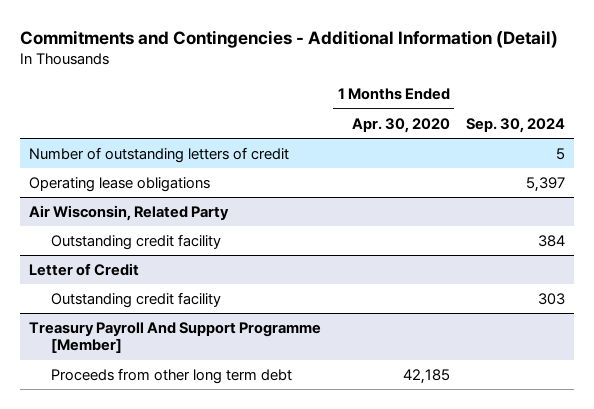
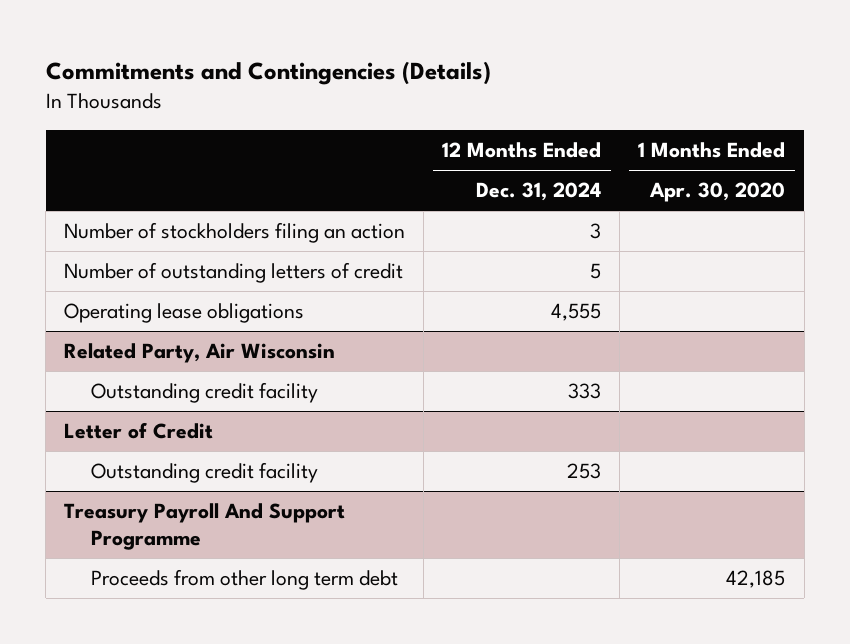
- Commitments and Contingencies - Additional Information (Detail)
+ Commitments and Contingencies (Details)
- | 1 Months Ended Apr. 30, 2020 | Sep. 30, 2024
+ | 12 Months Ended Dec. 31, 2024 | 1 Months Ended Apr. 30, 2020
+ Number of stockholders filing an action | 3 |
- Air Wisconsin, Related Party
+ Related Party, Air Wisconsin
- Treasury Payroll And Support Programme [Member]
+ Treasury Payroll And Support Programme

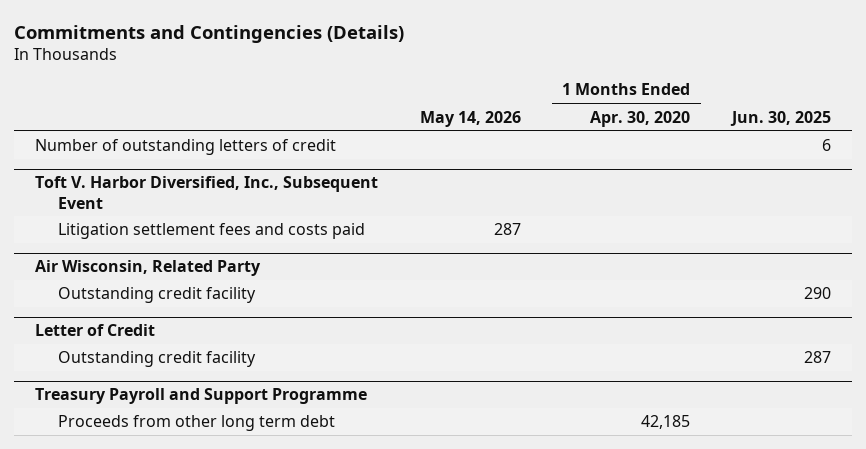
- | 12 Months Ended Dec. 31, 2024 | 1 Months Ended Apr. 30, 2020
+ | May 14, 2026 | 1 Months Ended Apr. 30, 2020 | Jun. 30, 2025
- Number of stockholders filing an action | 3 |
- Operating lease obligations | 4,555 |
- Related Party, Air Wisconsin
+ Toft V. Harbor Diversified, Inc., Subsequent Event
+ Litigation settlement fees and costs paid | 287 | |
+ Air Wisconsin, Related Party
- Treasury Payroll And Support Programme
+ Treasury Payroll and Support Programme

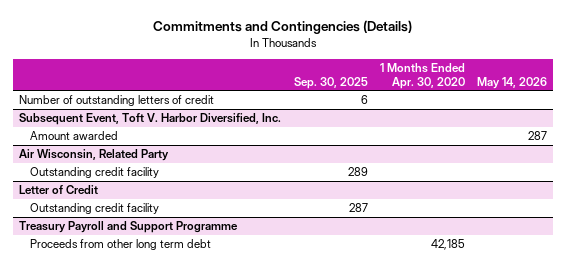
- | May 14, 2026 | 1 Months Ended Apr. 30, 2020 | Jun. 30, 2025
+ | Sep. 30, 2025 | 1 Months Ended Apr. 30, 2020 | May 14, 2026
- Toft V. Harbor Diversified, Inc., Subsequent Event
- Litigation settlement fees and costs paid | 287 | |
+ Subsequent Event, Toft V. Harbor Diversified, Inc.
+ Amount awarded | | | 287

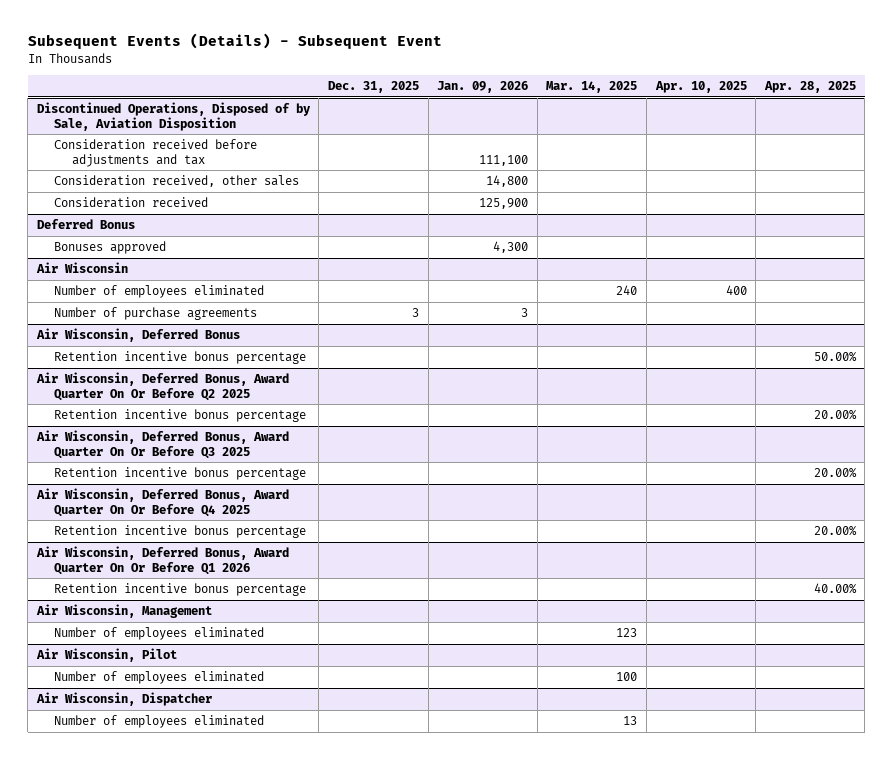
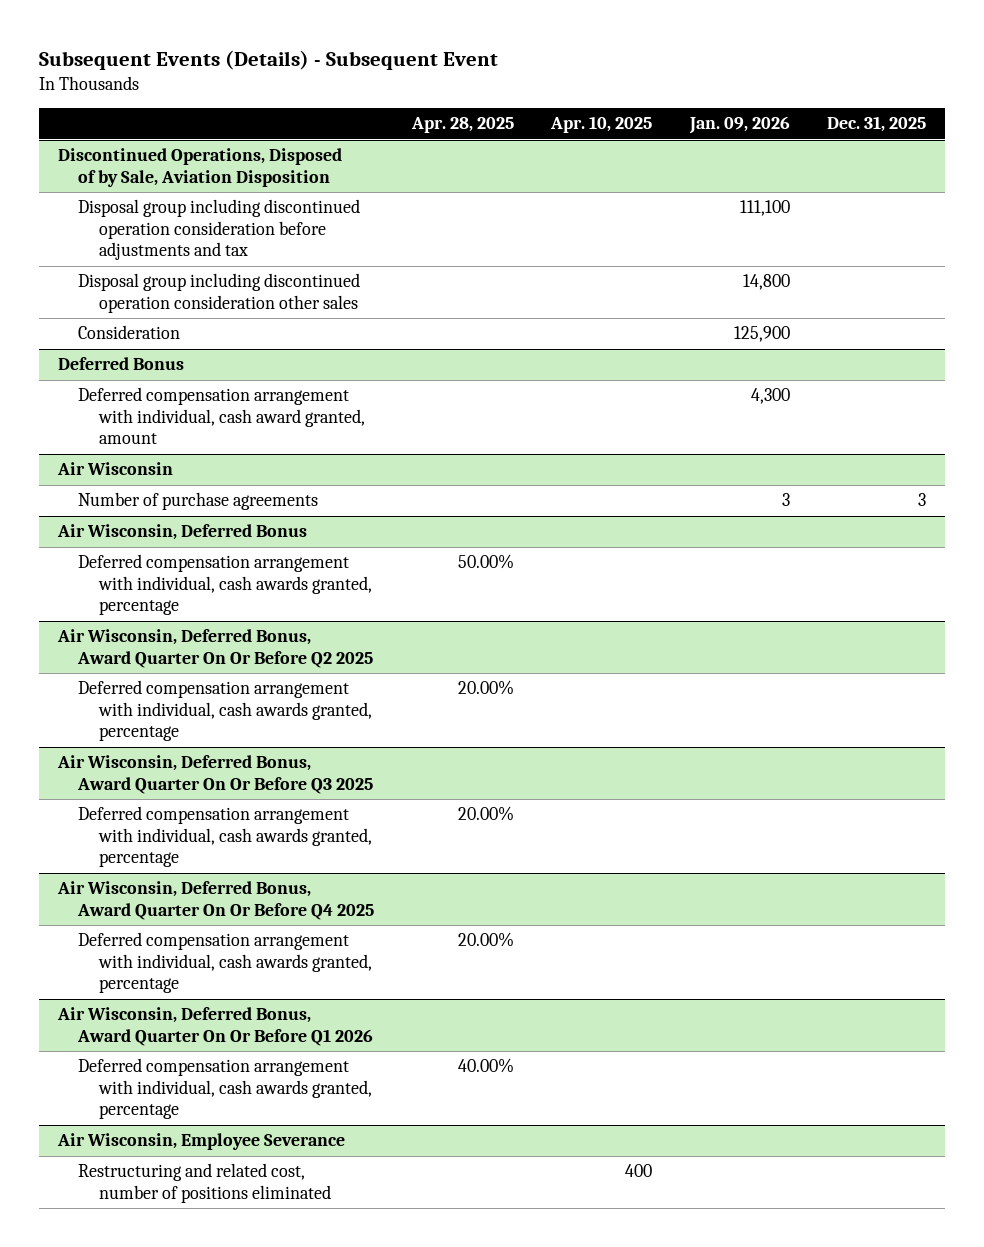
- | Dec. 31, 2025 | Jan. 09, 2026 | Mar. 14, 2025 | Apr. 10, 2025 | Apr. 28, 2025
+ | Apr. 28, 2025 | Apr. 10, 2025 | Jan. 09, 2026 | Dec. 31, 2025
@ Discontinued Operations, Disposed of by Sale, Aviation Disposition
- Consideration received before adjustments and tax | | 111,100 | | |
- Consideration received, other sales | | 14,800 | | |
- Consideration received | | 125,900 | | |
+ Disposal group including discontinued operation consideration before adjustments and tax | | | 111,100 |
+ Disposal group including discontinued operation consideration other sales | | | 14,800 |
+ Consideration | | | 125,900 |
@ Deferred Bonus
- Bonuses approved | | 4,300 | | |
+ Deferred compensation arrangement with individual, cash award granted, amount | | | 4,300 |
@ Air Wisconsin
- Number of employees eliminated | | | 240 | 400 |
@ Air Wisconsin, Deferred Bonus
- Retention incentive bonus percentage | | | | | 50.00%
+ Deferred compensation arrangement with individual, cash awards granted, percentage | 50.00% | | |
@ Air Wisconsin, Deferred Bonus, Award Quarter On Or Before Q2 2025
- Retention incentive bonus percentage | | | | | 20.00%
+ Deferred compensation arrangement with individual, cash awards granted, percentage | 20.00% | | |
@ Air Wisconsin, Deferred Bonus, Award Quarter On Or Before Q3 2025
- Retention incentive bonus percentage | | | | | 20.00%
+ Deferred compensation arrangement with individual, cash awards granted, percentage | 20.00% | | |
@ Air Wisconsin, Deferred Bonus, Award Quarter On Or Before Q4 2025
- Retention incentive bonus percentage | | | | | 20.00%
+ Deferred compensation arrangement with individual, cash awards granted, percentage | 20.00% | | |
@ Air Wisconsin, Deferred Bonus, Award Quarter On Or Before Q1 2026
- Retention incentive bonus percentage | | | | | 40.00%
- Air Wisconsin, Management
- Number of employees eliminated | | | 123 | |
- Air Wisconsin, Pilot
- Number of employees eliminated | | | 100 | |
- Air Wisconsin, Dispatcher
- Number of employees eliminated | | | 13 | |
@ Air Wisconsin, Deferred Bonus, Award Quarter On Or Before Q1 2026
+ Deferred compensation arrangement with individual, cash awards granted, percentage | 40.00% | | |
+ Air Wisconsin, Employee Severance
+ Restructuring and related cost, number of positions eliminated | | 400 | |

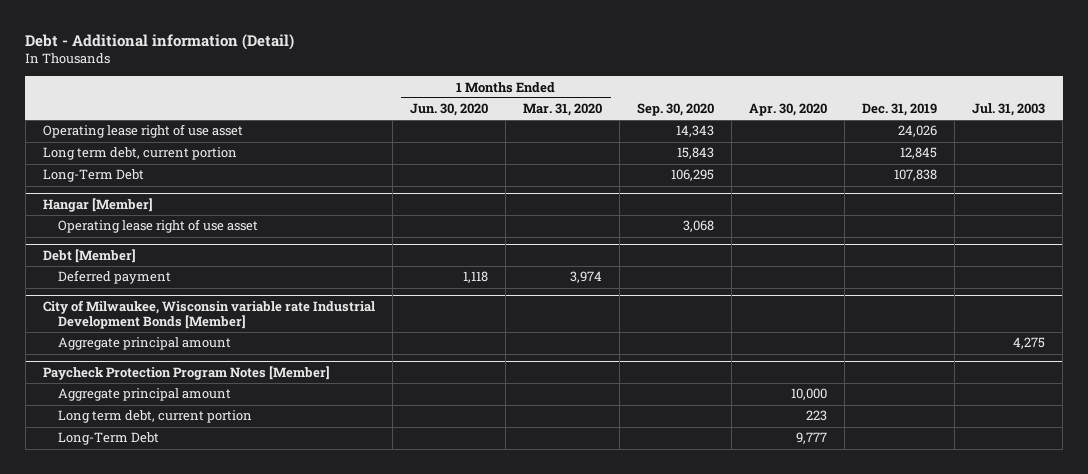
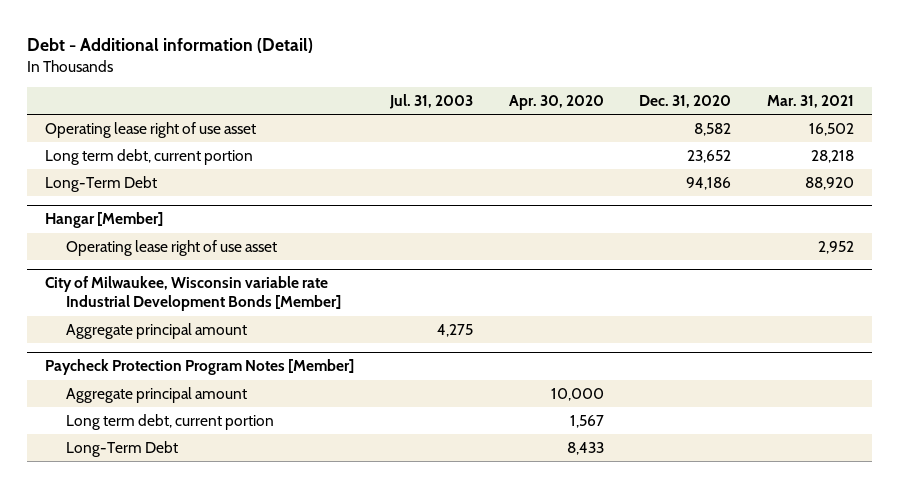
- | 1 Months Ended Jun. 30, 2020 | 1 Months Ended Mar. 31, 2020 | Sep. 30, 2020 | Apr. 30, 2020 | Dec. 31, 2019 | Jul. 31, 2003
+ | Jul. 31, 2003 | Apr. 30, 2020 | Dec. 31, 2020 | Mar. 31, 2021
- Debt [Member]
- Deferred payment | 1,118 | 3,974 | | | |
@ Paycheck Protection Program Notes [Member]
- Long term debt, current portion | | | | 223 | |
- Long-Term Debt | | | | 9,777 | |
+ Long term debt, current portion | | 1,567 | |
+ Long-Term Debt | | 8,433 | |

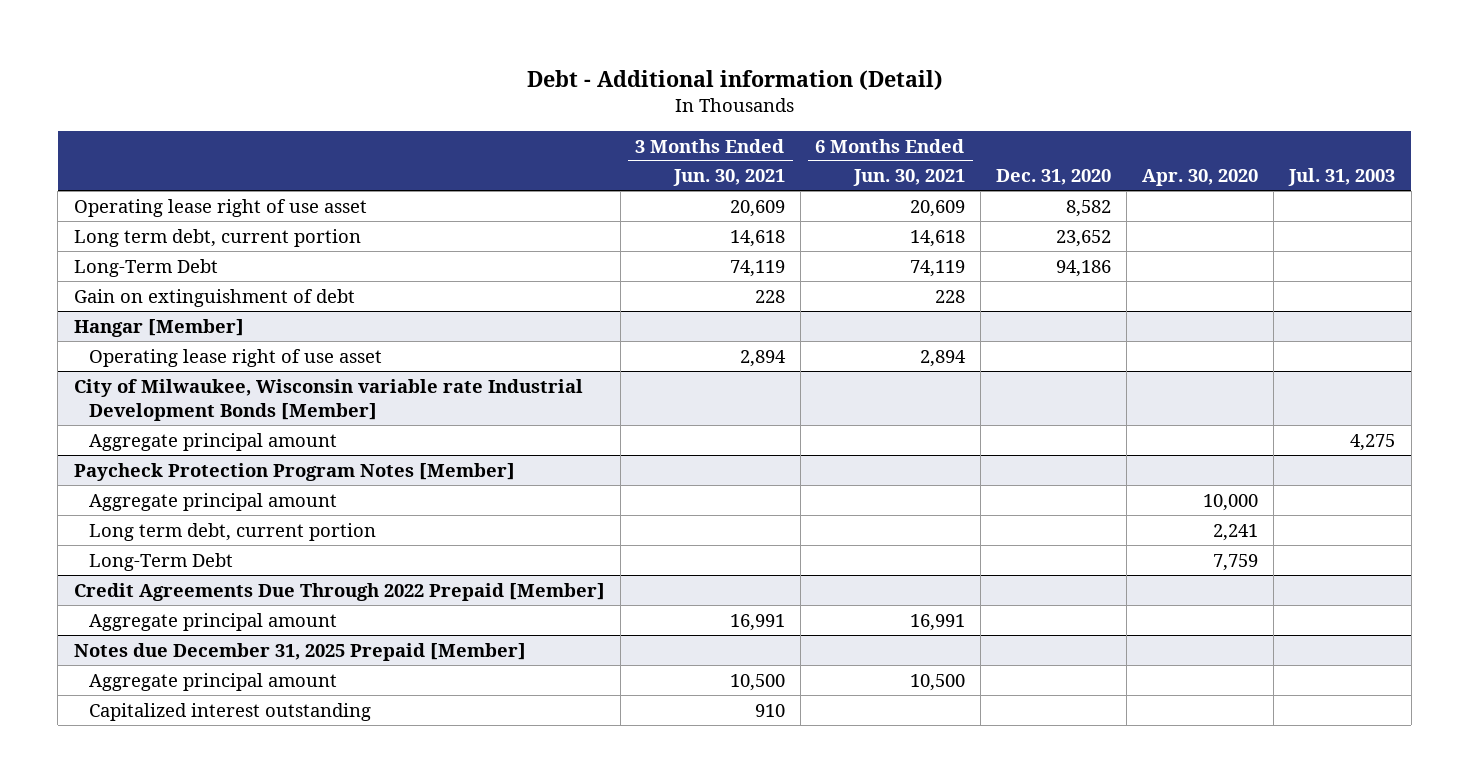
- | Jul. 31, 2003 | Apr. 30, 2020 | Dec. 31, 2020 | Mar. 31, 2021
+ | 3 Months Ended Jun. 30, 2021 | 6 Months Ended Jun. 30, 2021 | Dec. 31, 2020 | Apr. 30, 2020 | Jul. 31, 2003
+ Gain on extinguishment of debt | 228 | 228 | | |
@ Paycheck Protection Program Notes [Member]
- Long term debt, current portion | | 1,567 | |
- Long-Term Debt | | 8,433 | |
+ Long term debt, current portion | | | | 2,241 |
+ Long-Term Debt | | | | 7,759 |
+ Credit Agreements Due Through 2022 Prepaid [Member]
+ Aggregate principal amount | 16,991 | 16,991 | | |
+ Notes due December 31, 2025 Prepaid [Member]
+ Aggregate principal amount | 10,500 | 10,500 | | |
+ Capitalized interest outstanding | 910 | | | |

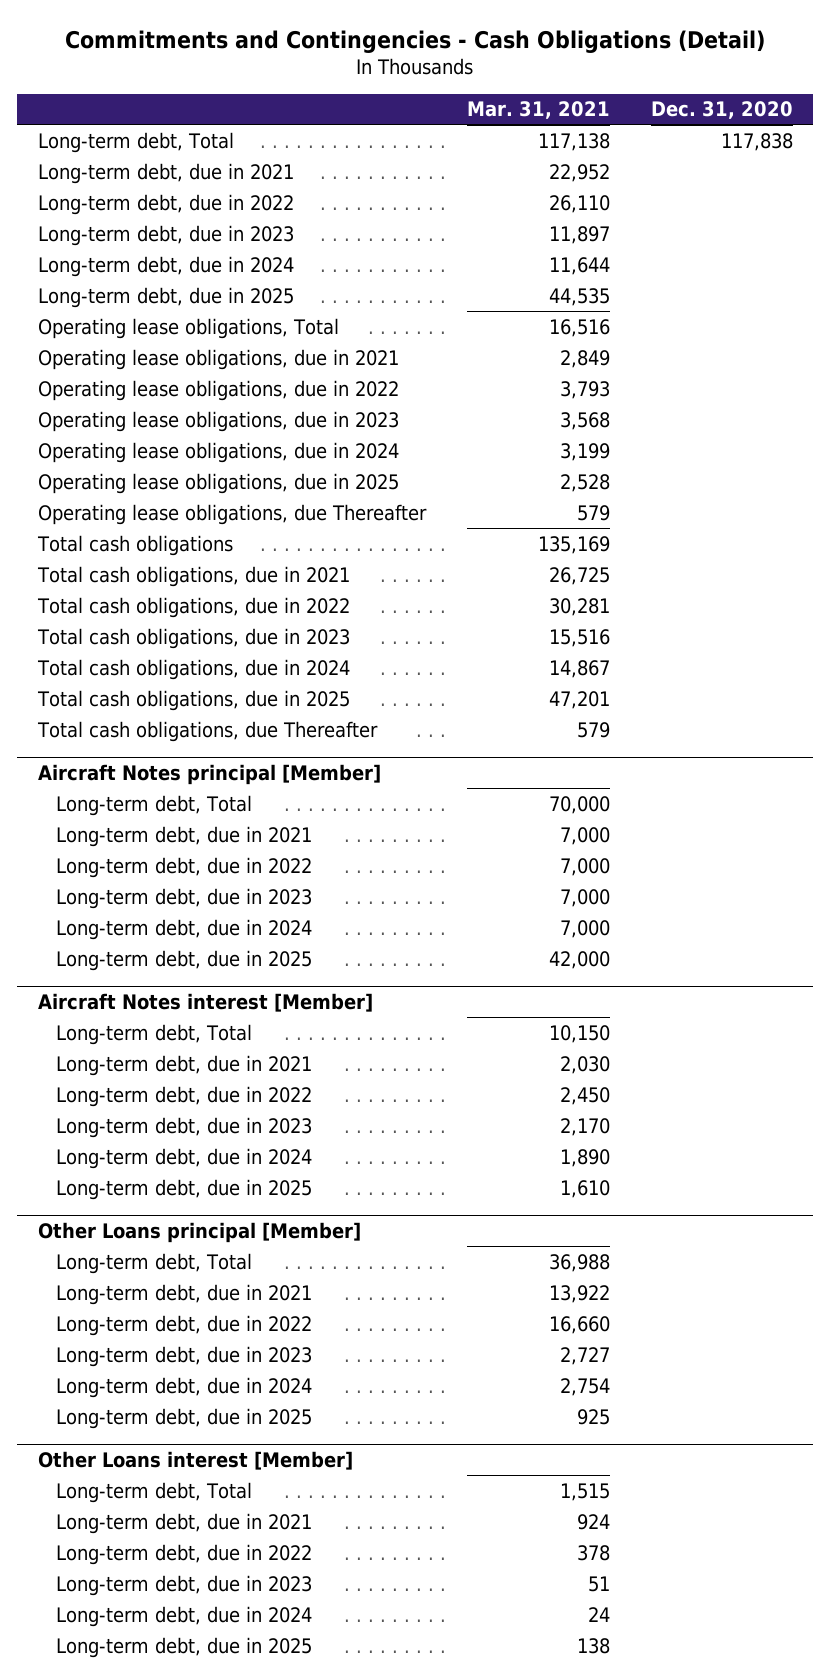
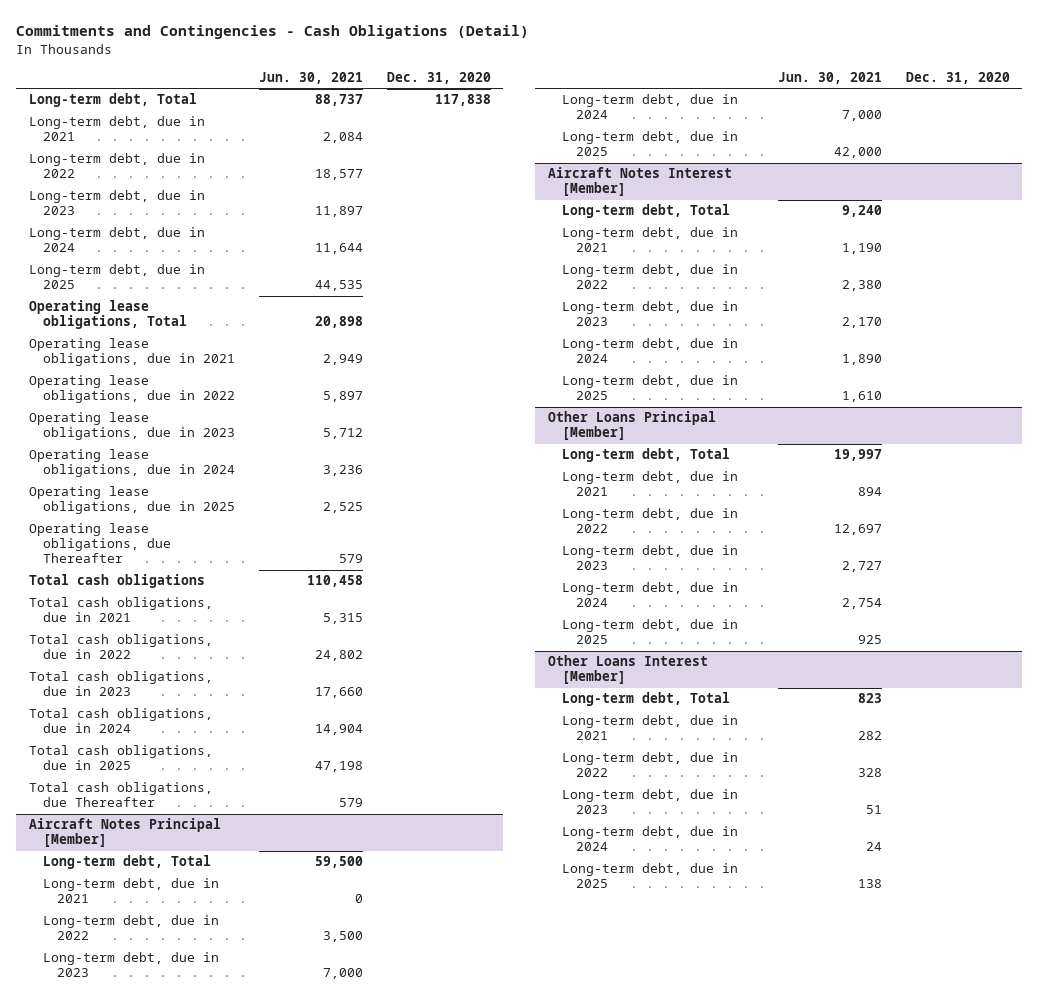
- | Mar. 31, 2021 | Dec. 31, 2020
+ | Jun. 30, 2021 | Dec. 31, 2020
- Aircraft Notes principal [Member]
+ Aircraft Notes Principal [Member]
- Aircraft Notes interest [Member]
+ Aircraft Notes Interest [Member]
- Other Loans principal [Member]
+ Other Loans Principal [Member]
- Other Loans interest [Member]
+ Other Loans Interest [Member]

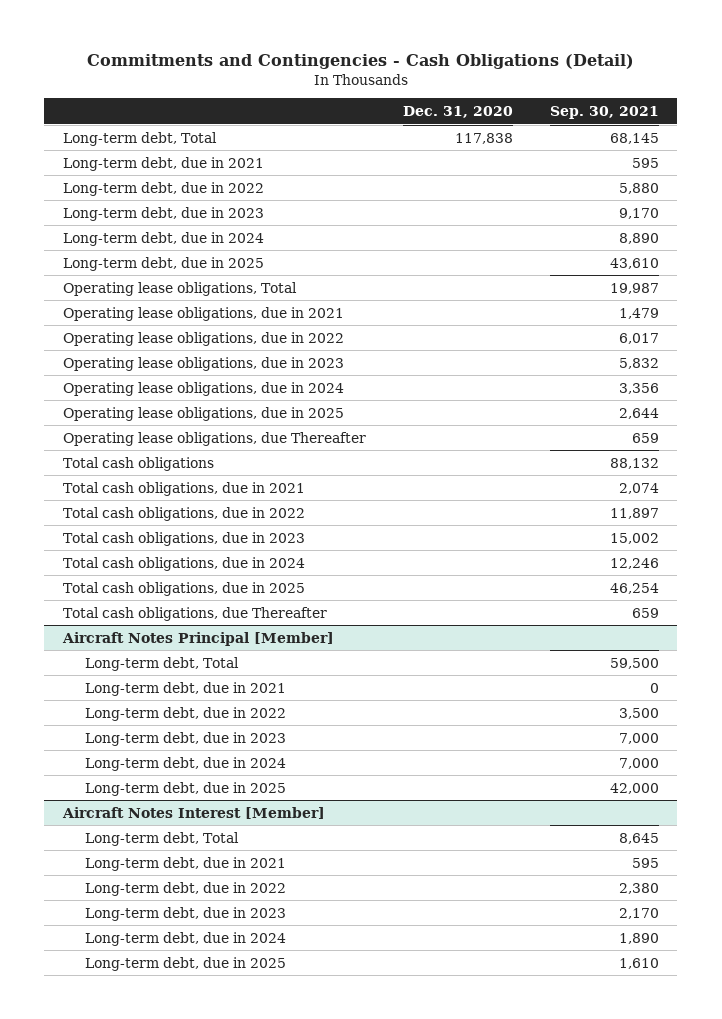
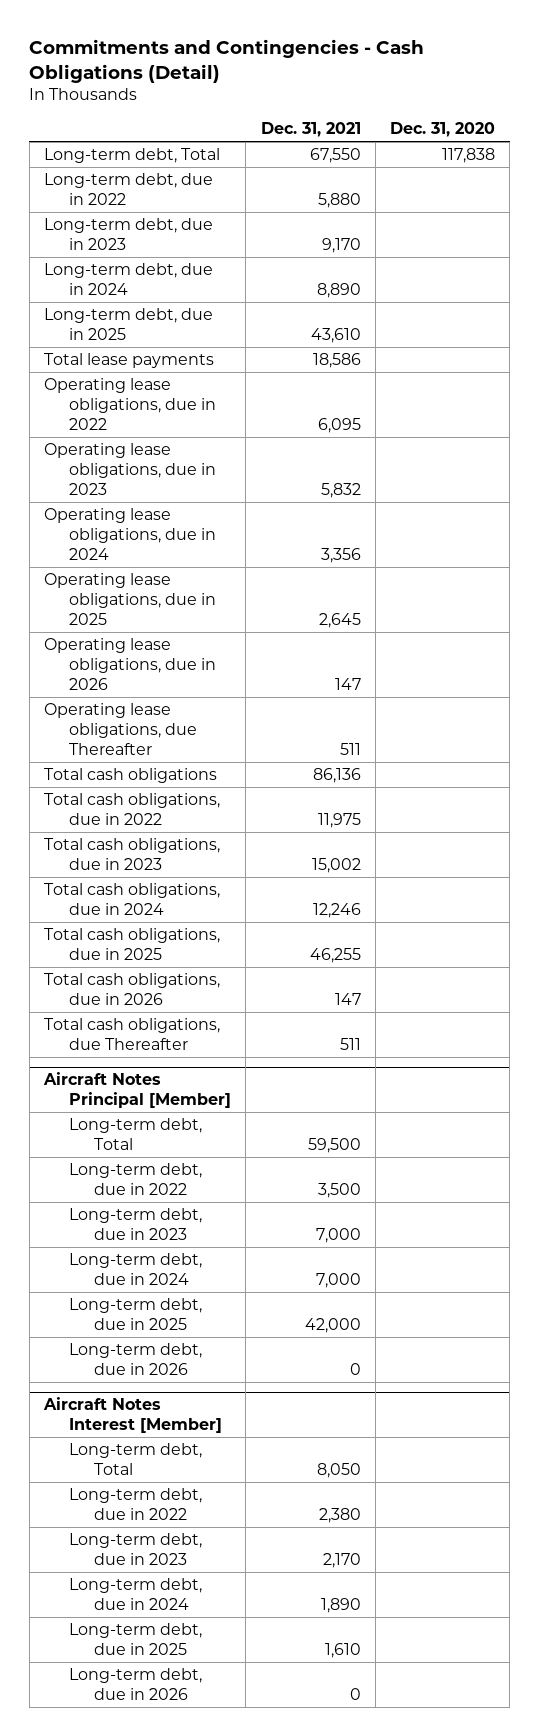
- | Dec. 31, 2020 | Sep. 30, 2021
+ | Dec. 31, 2021 | Dec. 31, 2020
- Long-term debt, due in 2021 | | 595
- Operating lease obligations, Total | | 19,987
- Operating lease obligations, due in 2021 | | 1,479
+ Total lease payments | 18,586 |
+ Operating lease obligations, due in 2026 | 147 |
- Total cash obligations, due in 2021 | | 2,074
+ Total cash obligations, due in 2026 | 147 |
@ Aircraft Notes Principal [Member]
- Long-term debt, due in 2021 | | 0
+ Long-term debt, due in 2026 | 0 |
@ Aircraft Notes Interest [Member]
- Long-term debt, due in 2021 | | 595
+ Long-term debt, due in 2026 | 0 |

